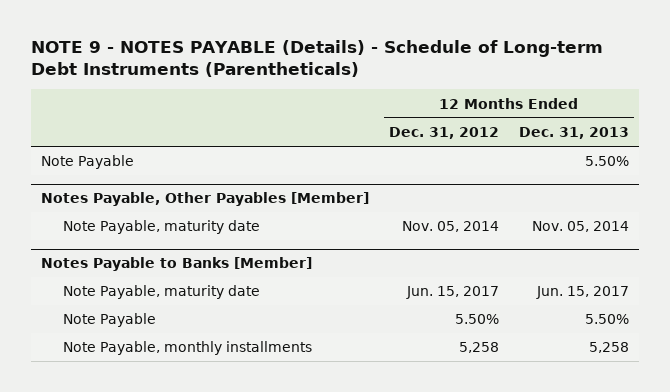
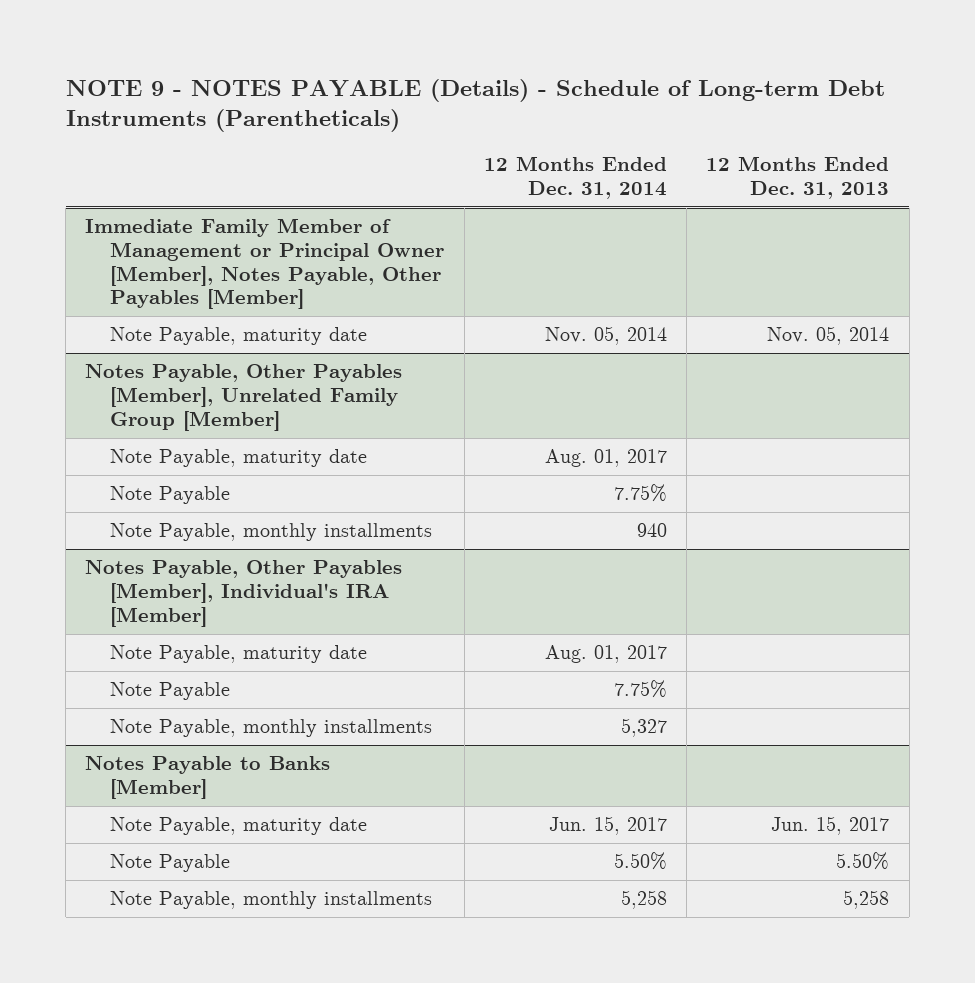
- | 12 Months Ended Dec. 31, 2012 | 12 Months Ended Dec. 31, 2013
+ | 12 Months Ended Dec. 31, 2014 | 12 Months Ended Dec. 31, 2013
- Note Payable | | 5.50%
- Notes Payable, Other Payables [Member]
+ Immediate Family Member of Management or Principal Owner [Member], Notes Payable, Other Payables [Member]
+ Notes Payable, Other Payables [Member], Unrelated Family Group [Member]
+ Note Payable, maturity date | Aug. 01, 2017 |
+ Note Payable | 7.75% |
+ Note Payable, monthly installments | 940 |
+ Notes Payable, Other Payables [Member], Individual's IRA [Member]
+ Note Payable, maturity date | Aug. 01, 2017 |
+ Note Payable | 7.75% |
+ Note Payable, monthly installments | 5,327 |

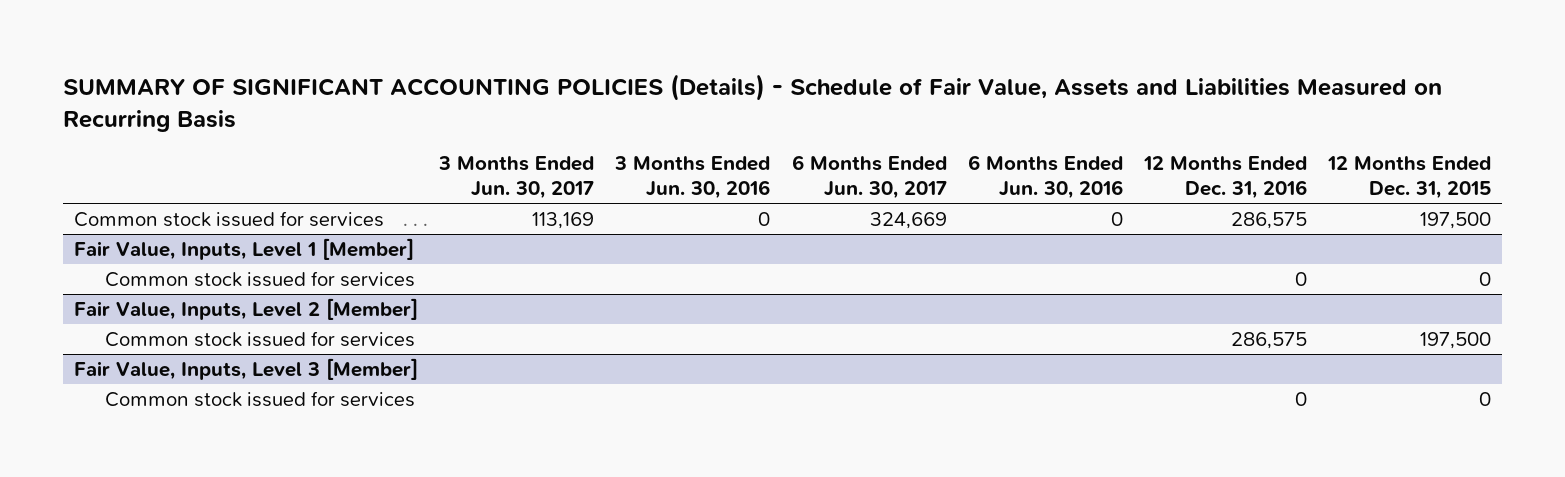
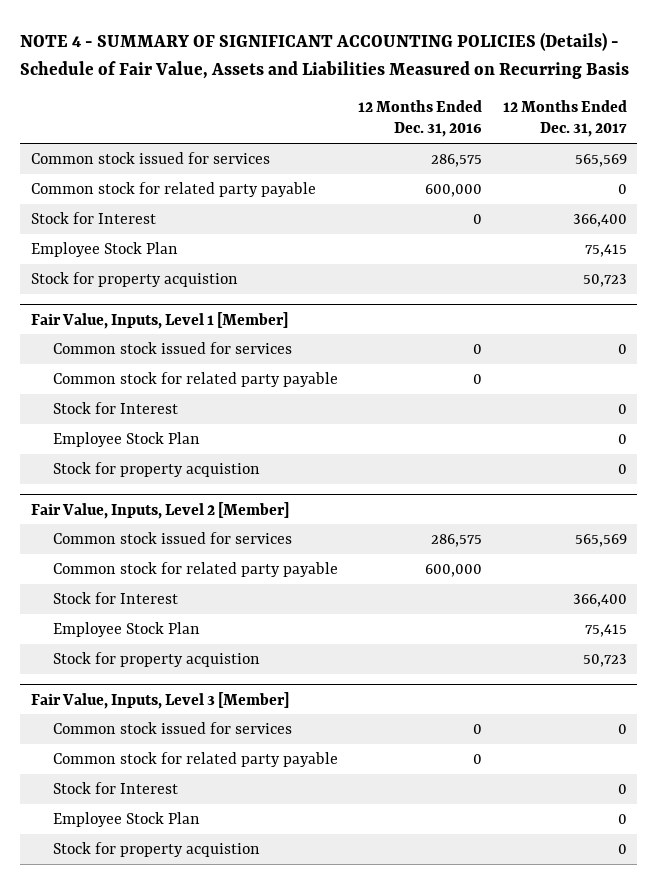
- SUMMARY OF SIGNIFICANT ACCOUNTING POLICIES (Details) - Schedule of Fair Value, Assets and Liabilities Measured on Recurring Basis
+ NOTE 4 - SUMMARY OF SIGNIFICANT ACCOUNTING POLICIES (Details) - Schedule of Fair Value, Assets and Liabilities Measured on Recurring Basis
- | 3 Months Ended Jun. 30, 2017 | 3 Months Ended Jun. 30, 2016 | 6 Months Ended Jun. 30, 2017 | 6 Months Ended Jun. 30, 2016 | 12 Months Ended Dec. 31, 2016 | 12 Months Ended Dec. 31, 2015
+ | 12 Months Ended Dec. 31, 2016 | 12 Months Ended Dec. 31, 2017
+ Common stock for related party payable | 600,000 | 0
+ Stock for Interest | 0 | 366,400
+ Employee Stock Plan | | 75,415
+ Stock for property acquistion | | 50,723
@ Fair Value, Inputs, Level 1 [Member]
+ Common stock for related party payable | 0 |
+ Stock for Interest | | 0
+ Employee Stock Plan | | 0
+ Stock for property acquistion | | 0
@ Fair Value, Inputs, Level 2 [Member]
+ Common stock for related party payable | 600,000 |
+ Stock for Interest | | 366,400
+ Employee Stock Plan | | 75,415
+ Stock for property acquistion | | 50,723
@ Fair Value, Inputs, Level 3 [Member]
+ Common stock for related party payable | 0 |
+ Stock for Interest | | 0
+ Employee Stock Plan | | 0
+ Stock for property acquistion | | 0

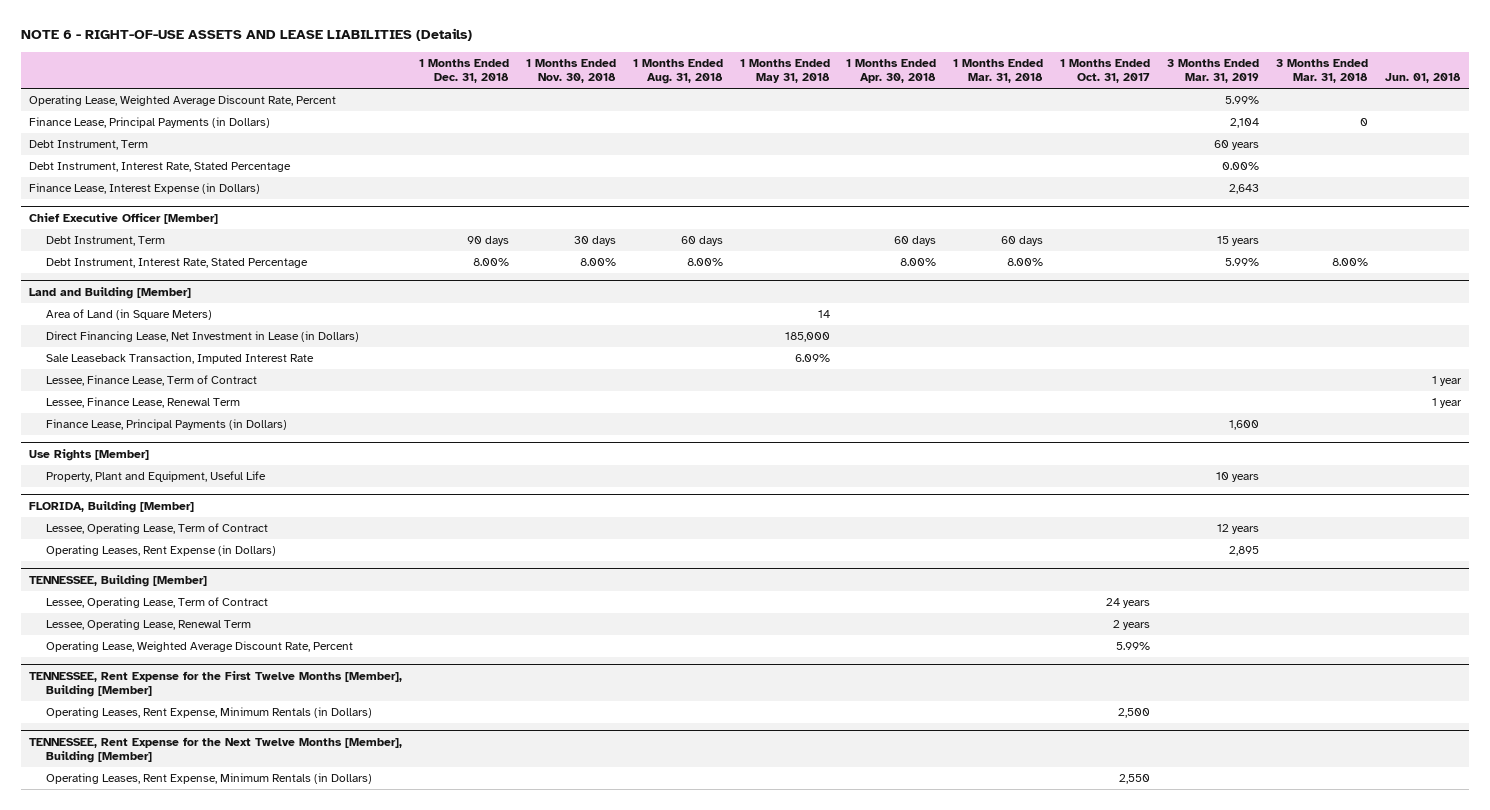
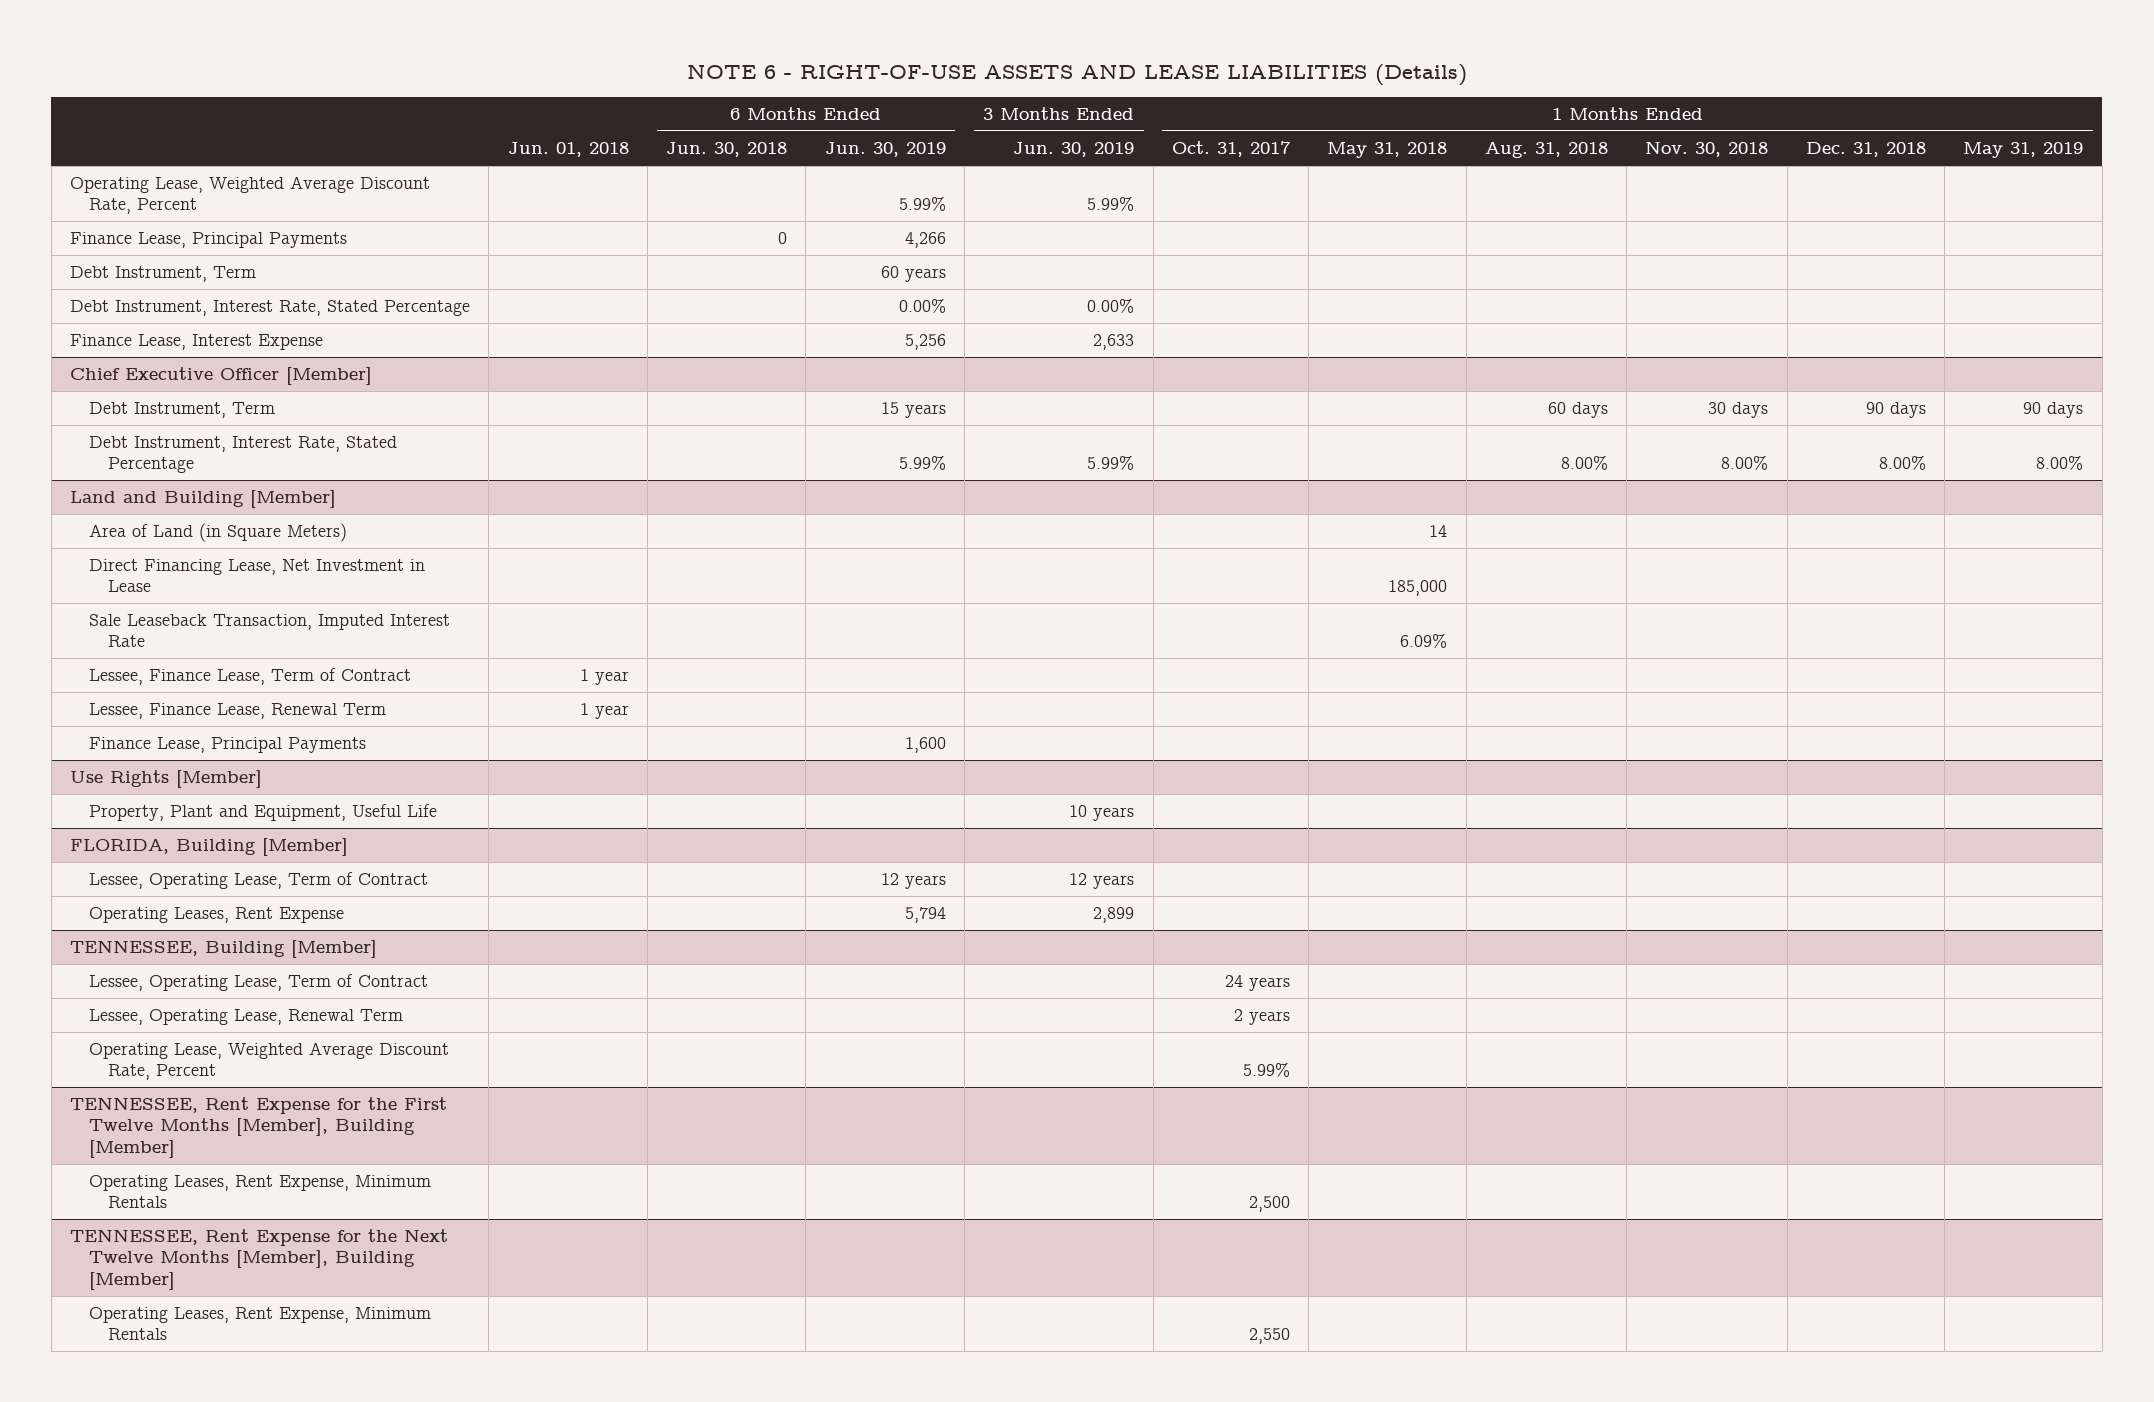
- | 1 Months Ended Dec. 31, 2018 | 1 Months Ended Nov. 30, 2018 | 1 Months Ended Aug. 31, 2018 | 1 Months Ended May 31, 2018 | 1 Months Ended Apr. 30, 2018 | 1 Months Ended Mar. 31, 2018 | 1 Months Ended Oct. 31, 2017 | 3 Months Ended Mar. 31, 2019 | 3 Months Ended Mar. 31, 2018 | Jun. 01, 2018
+ | Jun. 01, 2018 | 6 Months Ended Jun. 30, 2018 | 6 Months Ended Jun. 30, 2019 | 3 Months Ended Jun. 30, 2019 | 1 Months Ended Oct. 31, 2017 | 1 Months Ended May 31, 2018 | 1 Months Ended Aug. 31, 2018 | 1 Months Ended Nov. 30, 2018 | 1 Months Ended Dec. 31, 2018 | 1 Months Ended May 31, 2019
- Finance Lease, Principal Payments (in Dollars) | | | | | | | | 2,104 | 0 |
+ Finance Lease, Principal Payments | | 0 | 4,266 | | | | | | |
- Finance Lease, Interest Expense (in Dollars) | | | | | | | | 2,643 | |
+ Finance Lease, Interest Expense | | | 5,256 | 2,633 | | | | | |
@ Land and Building [Member]
- Direct Financing Lease, Net Investment in Lease (in Dollars) | | | | 185,000 | | | | | |
+ Direct Financing Lease, Net Investment in Lease | | | | | | 185,000 | | | |
- Finance Lease, Principal Payments (in Dollars) | | | | | | | | 1,600 | |
+ Finance Lease, Principal Payments | | | 1,600 | | | | | | |
@ FLORIDA, Building [Member]
- Operating Leases, Rent Expense (in Dollars) | | | | | | | | 2,895 | |
+ Operating Leases, Rent Expense | | | 5,794 | 2,899 | | | | | |
@ TENNESSEE, Rent Expense for the First Twelve Months [Member], Building [Member]
- Operating Leases, Rent Expense, Minimum Rentals (in Dollars) | | | | | | | 2,500 | | |
+ Operating Leases, Rent Expense, Minimum Rentals | | | | | 2,500 | | | | |
@ TENNESSEE, Rent Expense for the Next Twelve Months [Member], Building [Member]
- Operating Leases, Rent Expense, Minimum Rentals (in Dollars) | | | | | | | 2,550 | | |
+ Operating Leases, Rent Expense, Minimum Rentals | | | | | 2,550 | | | | |

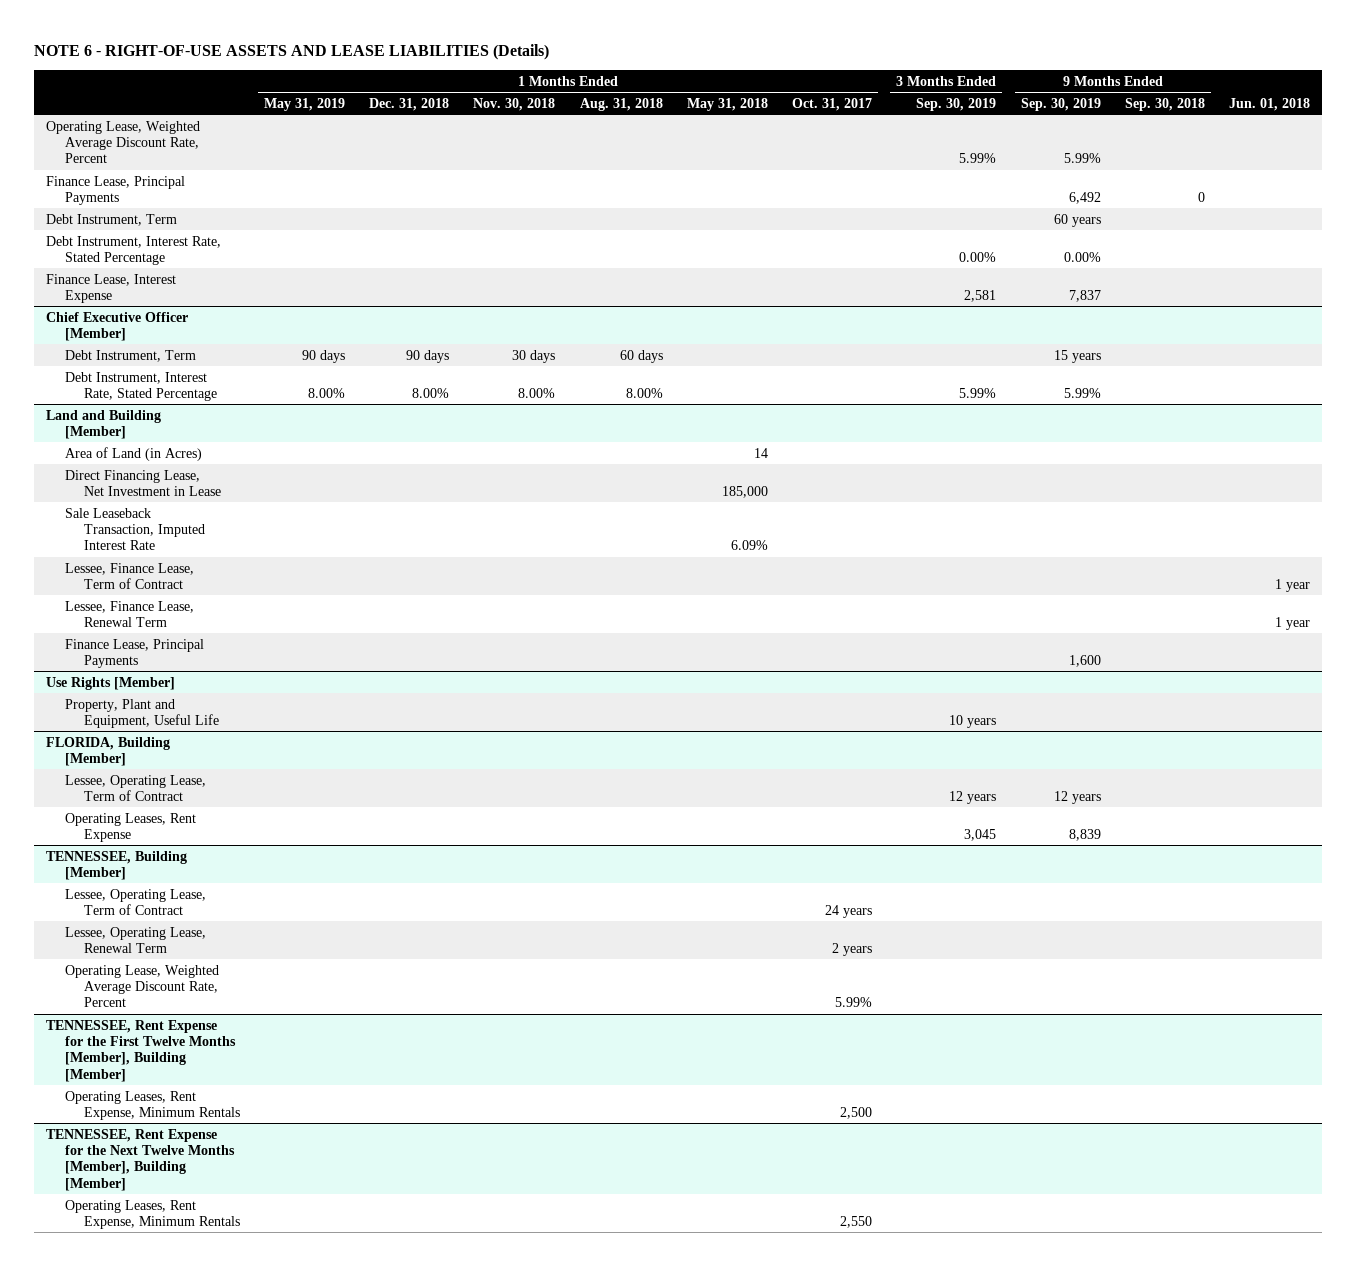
- | Jun. 01, 2018 | 6 Months Ended Jun. 30, 2018 | 6 Months Ended Jun. 30, 2019 | 3 Months Ended Jun. 30, 2019 | 1 Months Ended Oct. 31, 2017 | 1 Months Ended May 31, 2018 | 1 Months Ended Aug. 31, 2018 | 1 Months Ended Nov. 30, 2018 | 1 Months Ended Dec. 31, 2018 | 1 Months Ended May 31, 2019
+ | 1 Months Ended May 31, 2019 | 1 Months Ended Dec. 31, 2018 | 1 Months Ended Nov. 30, 2018 | 1 Months Ended Aug. 31, 2018 | 1 Months Ended May 31, 2018 | 1 Months Ended Oct. 31, 2017 | 3 Months Ended Sep. 30, 2019 | 9 Months Ended Sep. 30, 2019 | 9 Months Ended Sep. 30, 2018 | Jun. 01, 2018
@ Land and Building [Member]
- Area of Land (in Square Meters) | | | | | | 14 | | | |
+ Area of Land (in Acres) | | | | | 14 | | | | |

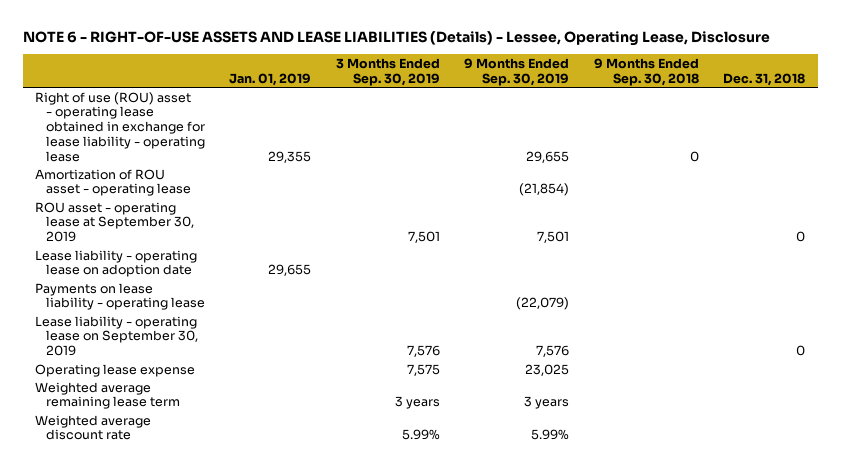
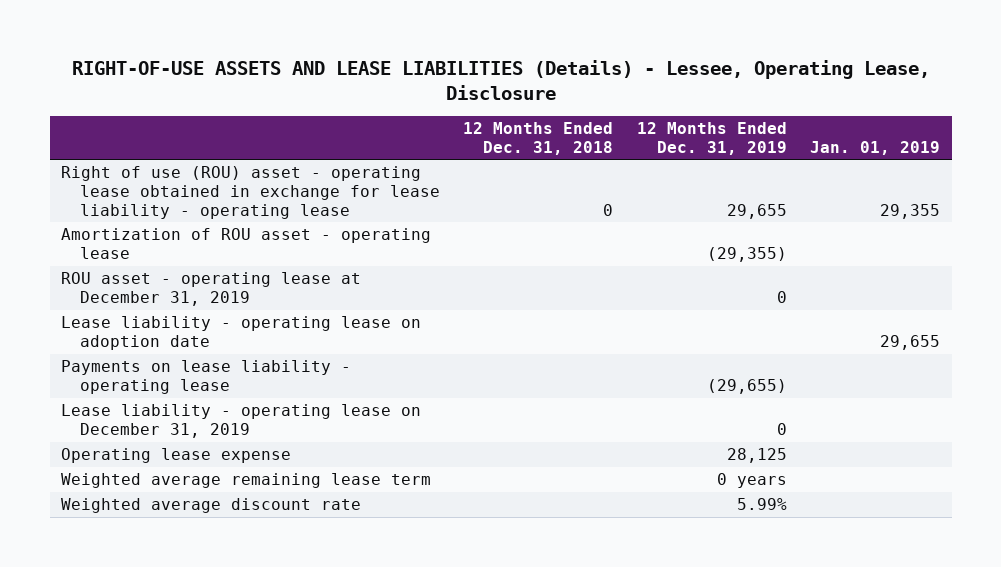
- NOTE 6 - RIGHT-OF-USE ASSETS AND LEASE LIABILITIES (Details) - Lessee, Operating Lease, Disclosure
+ RIGHT-OF-USE ASSETS AND LEASE LIABILITIES (Details) - Lessee, Operating Lease, Disclosure
- | Jan. 01, 2019 | 3 Months Ended Sep. 30, 2019 | 9 Months Ended Sep. 30, 2019 | 9 Months Ended Sep. 30, 2018 | Dec. 31, 2018
+ | 12 Months Ended Dec. 31, 2018 | 12 Months Ended Dec. 31, 2019 | Jan. 01, 2019
- ROU asset - operating lease at September 30, 2019 | | 7,501 | 7,501 | | 0
+ ROU asset - operating lease at December 31, 2019 | | 0 |
- Lease liability - operating lease on September 30, 2019 | | 7,576 | 7,576 | | 0
+ Lease liability - operating lease on December 31, 2019 | | 0 |

